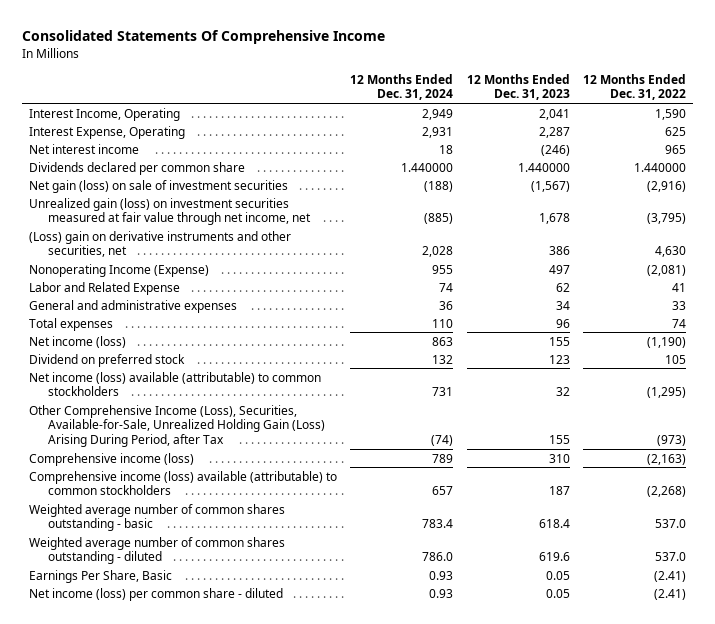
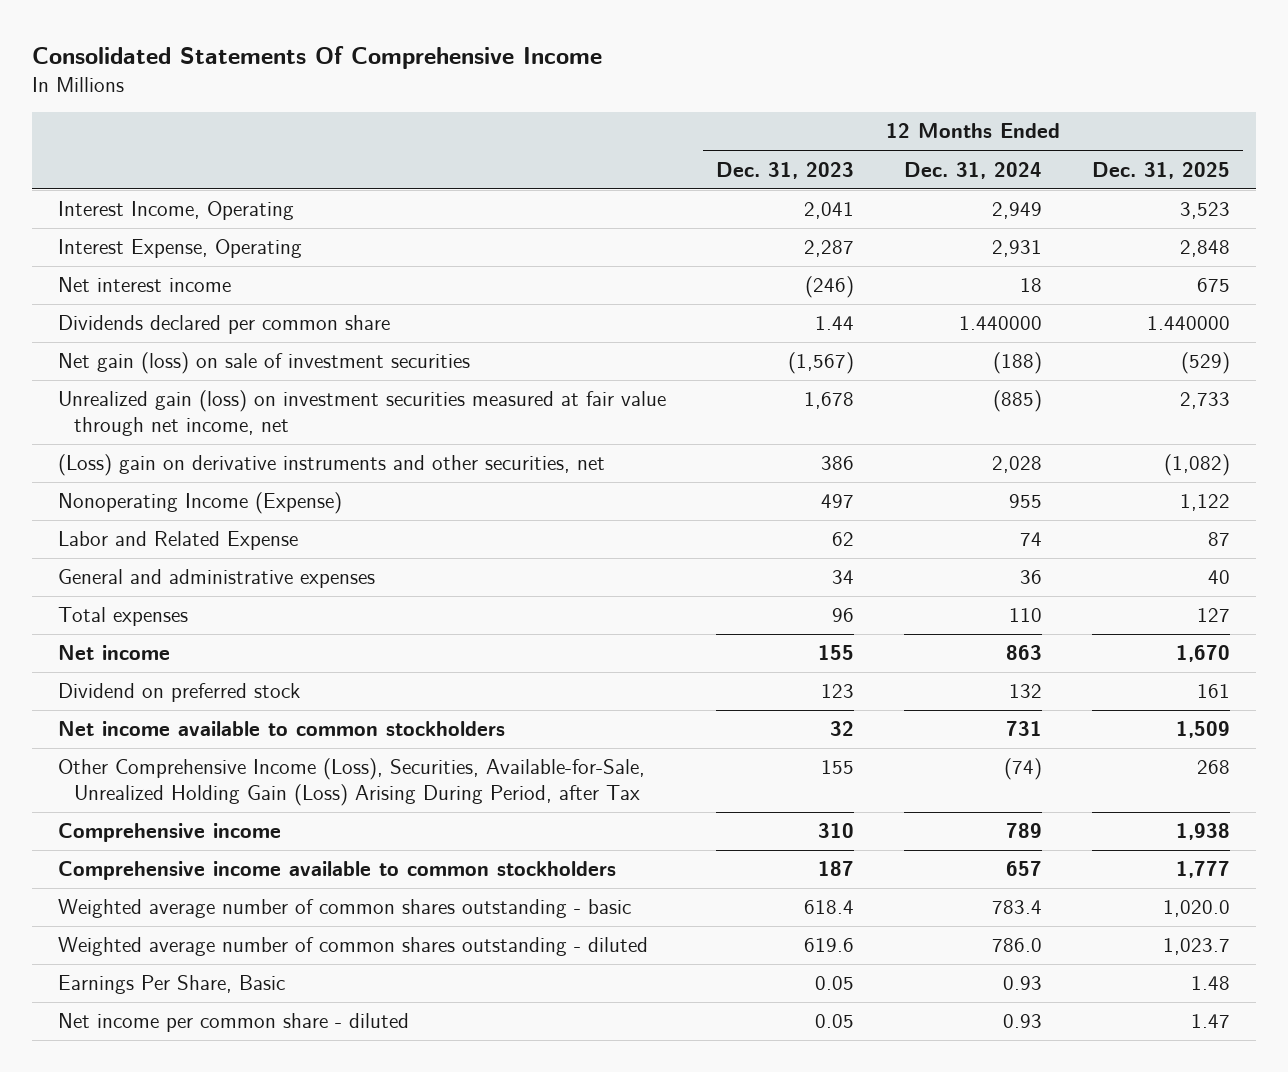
- | 12 Months Ended Dec. 31, 2024 | 12 Months Ended Dec. 31, 2023 | 12 Months Ended Dec. 31, 2022
+ | 12 Months Ended Dec. 31, 2023 | 12 Months Ended Dec. 31, 2024 | 12 Months Ended Dec. 31, 2025
- Dividends declared per common share | 1.440000 | 1.440000 | 1.440000
+ Dividends declared per common share | 1.44 | 1.440000 | 1.440000
- Net income (loss) | 863 | 155 | (1,190)
+ Net income | 155 | 863 | 1,670
- Net income (loss) available (attributable) to common stockholders | 731 | 32 | (1,295)
+ Net income available to common stockholders | 32 | 731 | 1,509
- Comprehensive income (loss) | 789 | 310 | (2,163)
- Comprehensive income (loss) available (attributable) to common stockholders | 657 | 187 | (2,268)
+ Comprehensive income | 310 | 789 | 1,938
+ Comprehensive income available to common stockholders | 187 | 657 | 1,777
- Net income (loss) per common share - diluted | 0.93 | 0.05 | (2.41)
+ Net income per common share - diluted | 0.05 | 0.93 | 1.47

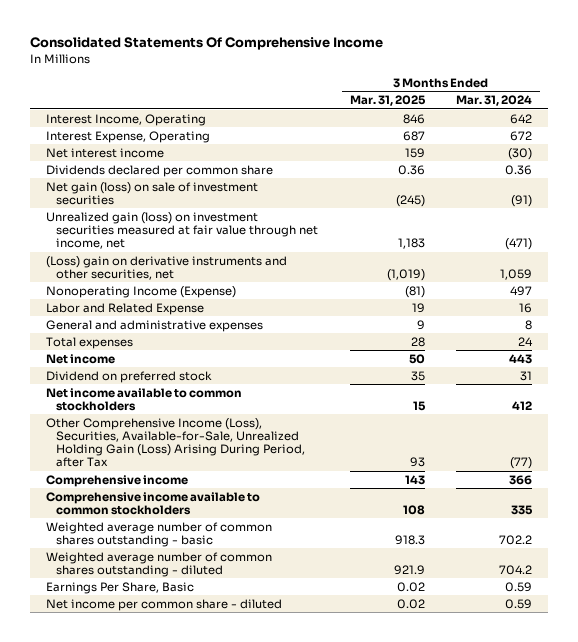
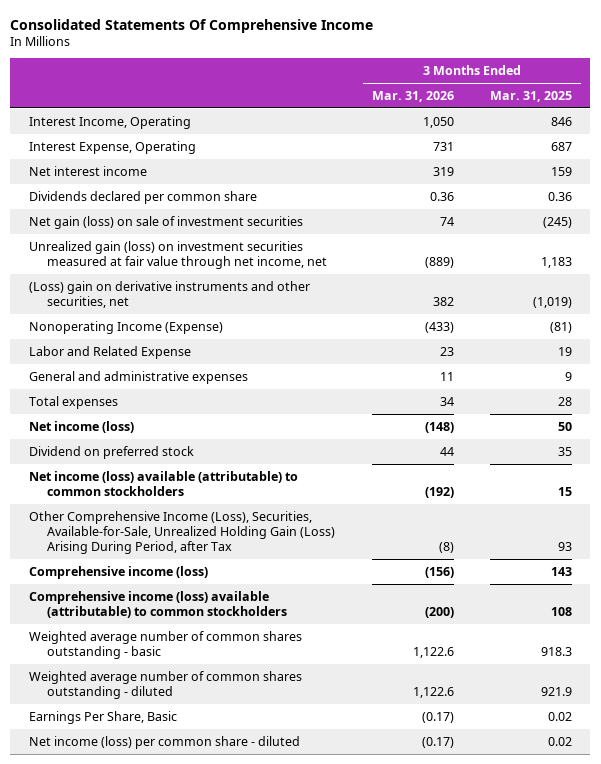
- | 3 Months Ended Mar. 31, 2025 | 3 Months Ended Mar. 31, 2024
+ | 3 Months Ended Mar. 31, 2026 | 3 Months Ended Mar. 31, 2025
- Net income | 50 | 443
+ Net income (loss) | (148) | 50
- Net income available to common stockholders | 15 | 412
+ Net income (loss) available (attributable) to common stockholders | (192) | 15
- Comprehensive income | 143 | 366
- Comprehensive income available to common stockholders | 108 | 335
+ Comprehensive income (loss) | (156) | 143
+ Comprehensive income (loss) available (attributable) to common stockholders | (200) | 108
- Net income per common share - diluted | 0.02 | 0.59
+ Net income (loss) per common share - diluted | (0.17) | 0.02

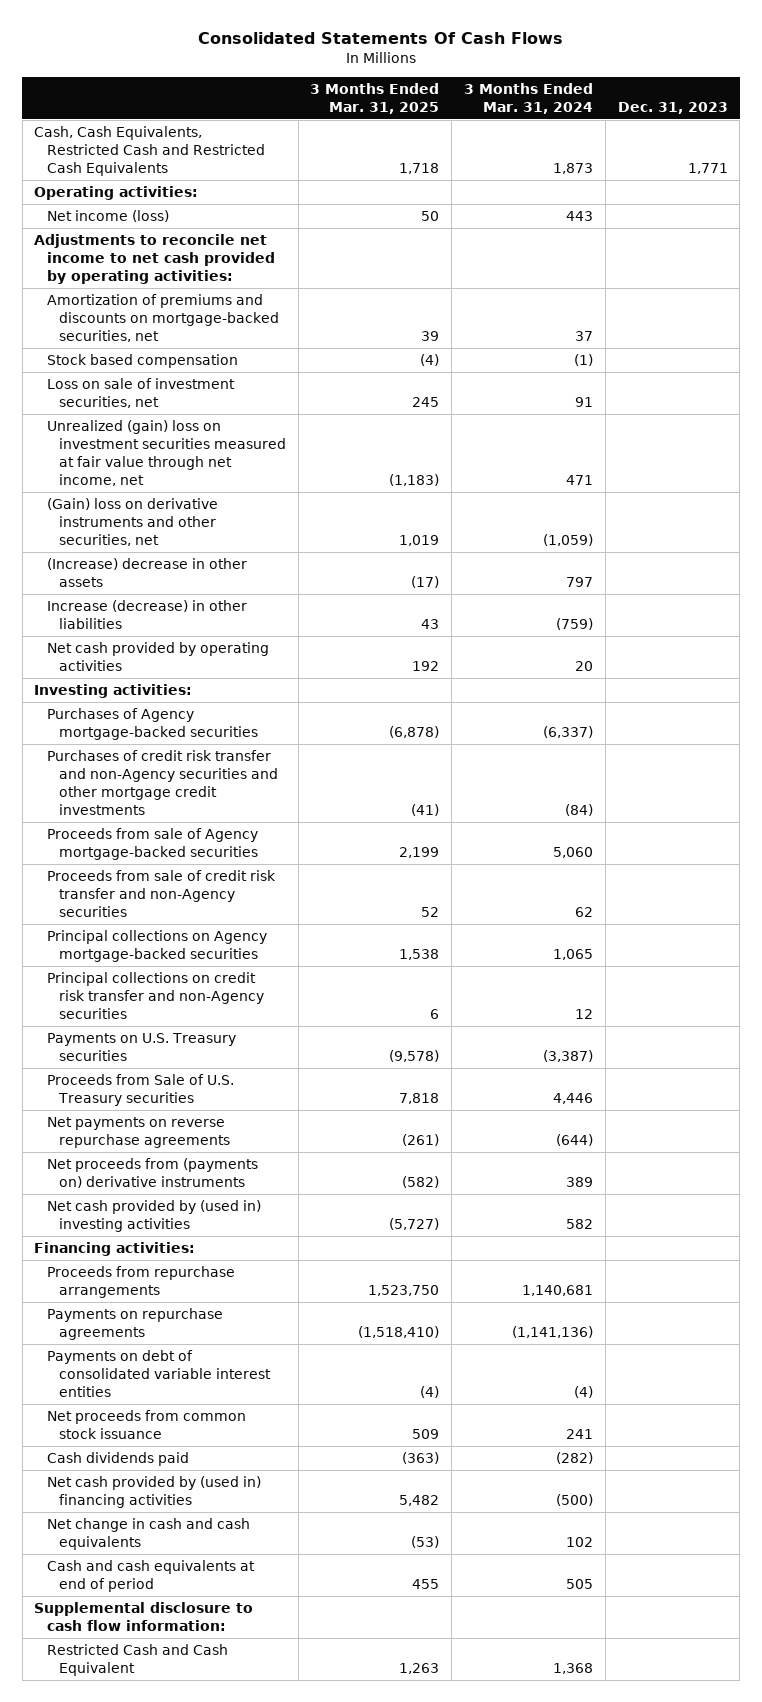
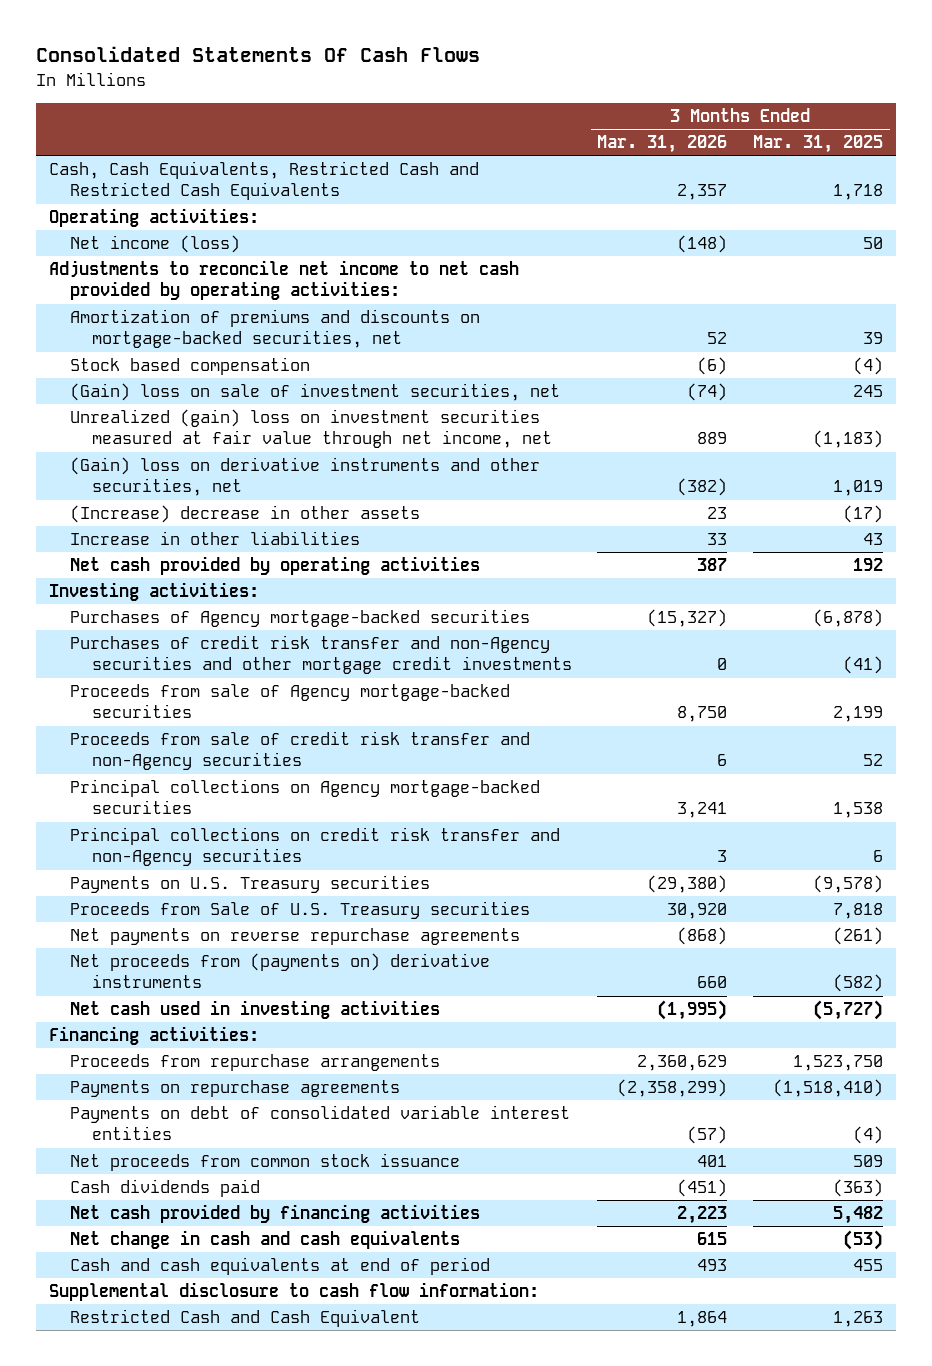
- | 3 Months Ended Mar. 31, 2025 | 3 Months Ended Mar. 31, 2024 | Dec. 31, 2023
+ | 3 Months Ended Mar. 31, 2026 | 3 Months Ended Mar. 31, 2025
- Loss on sale of investment securities, net | 245 | 91 |
+ (Gain) loss on sale of investment securities, net | (74) | 245
- Increase (decrease) in other liabilities | 43 | (759) |
+ Increase in other liabilities | 33 | 43
- Net cash provided by (used in) investing activities | (5,727) | 582 |
+ Net cash used in investing activities | (1,995) | (5,727)
- Net cash provided by (used in) financing activities | 5,482 | (500) |
+ Net cash provided by financing activities | 2,223 | 5,482

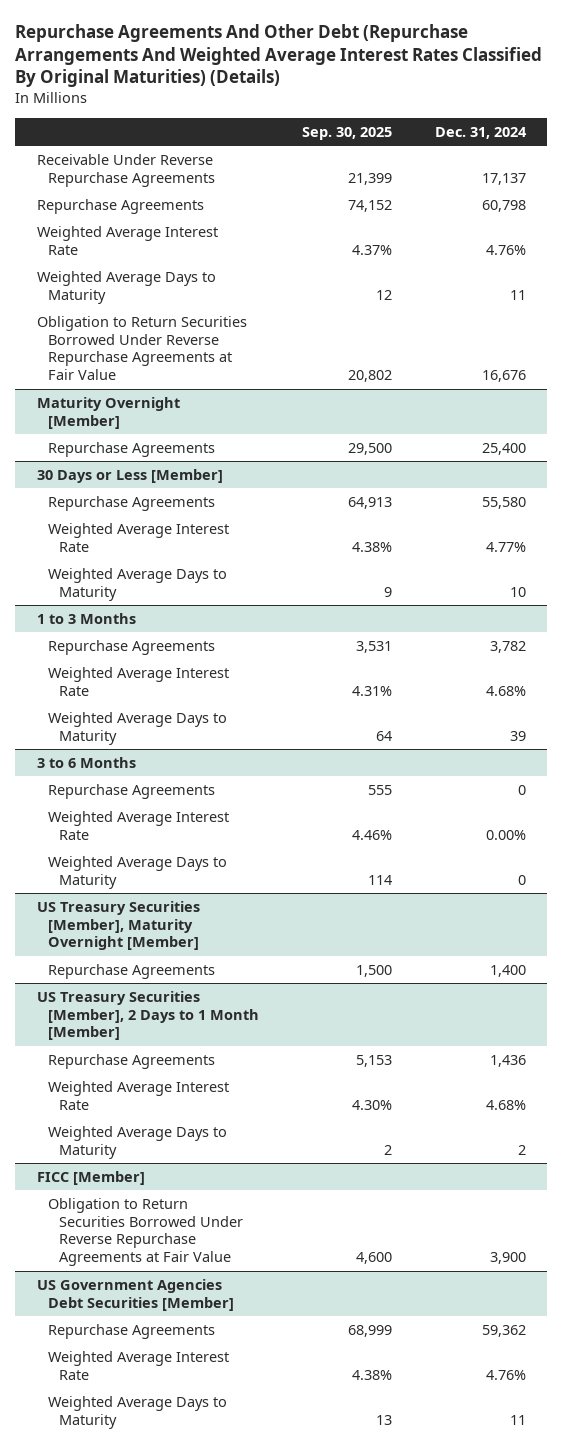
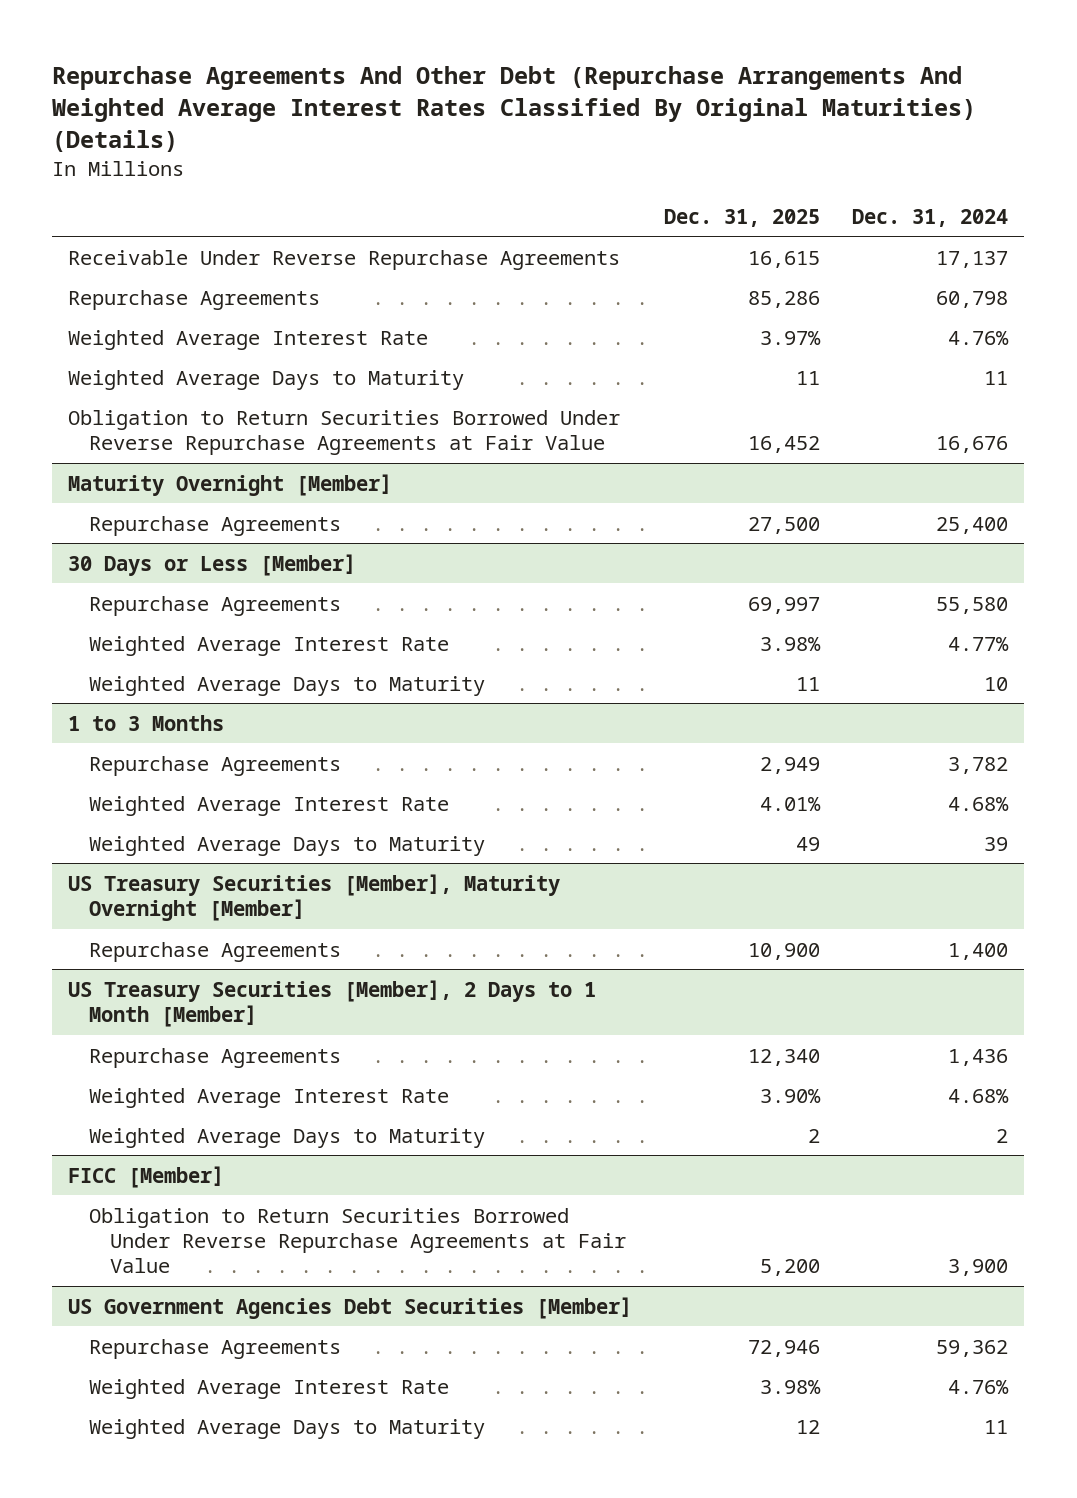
- | Sep. 30, 2025 | Dec. 31, 2024
+ | Dec. 31, 2025 | Dec. 31, 2024
- 3 to 6 Months
- Repurchase Agreements | 555 | 0
- Weighted Average Interest Rate | 4.46% | 0.00%
- Weighted Average Days to Maturity | 114 | 0

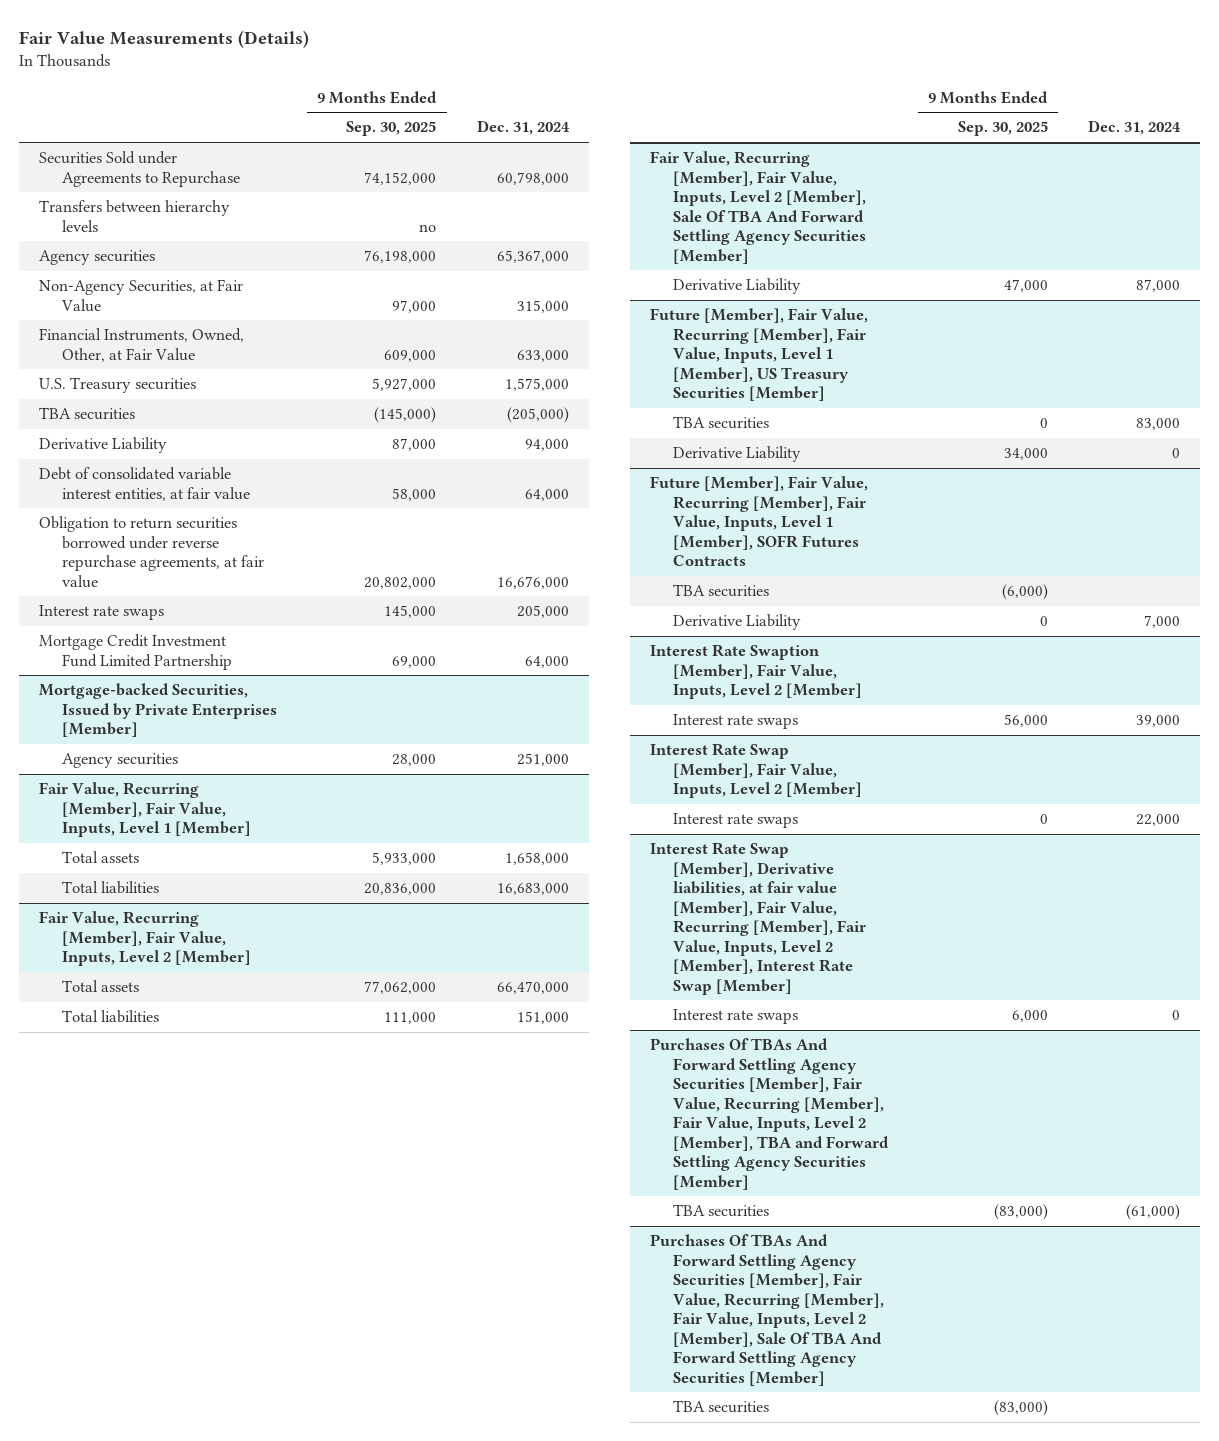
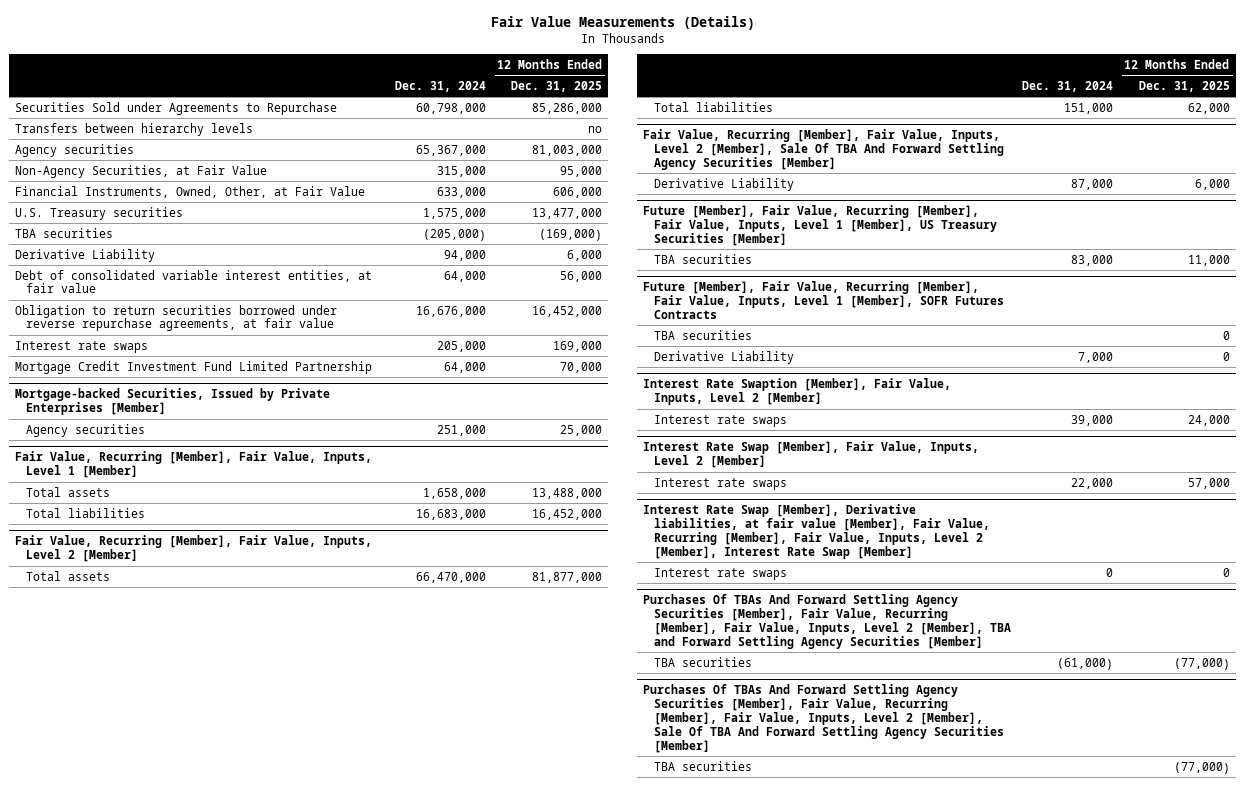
- | 9 Months Ended Sep. 30, 2025 | Dec. 31, 2024
+ | Dec. 31, 2024 | 12 Months Ended Dec. 31, 2025
@ Future [Member], Fair Value, Recurring [Member], Fair Value, Inputs, Level 1 [Member], US Treasury Securities [Member]
- Derivative Liability | 34,000 | 0

